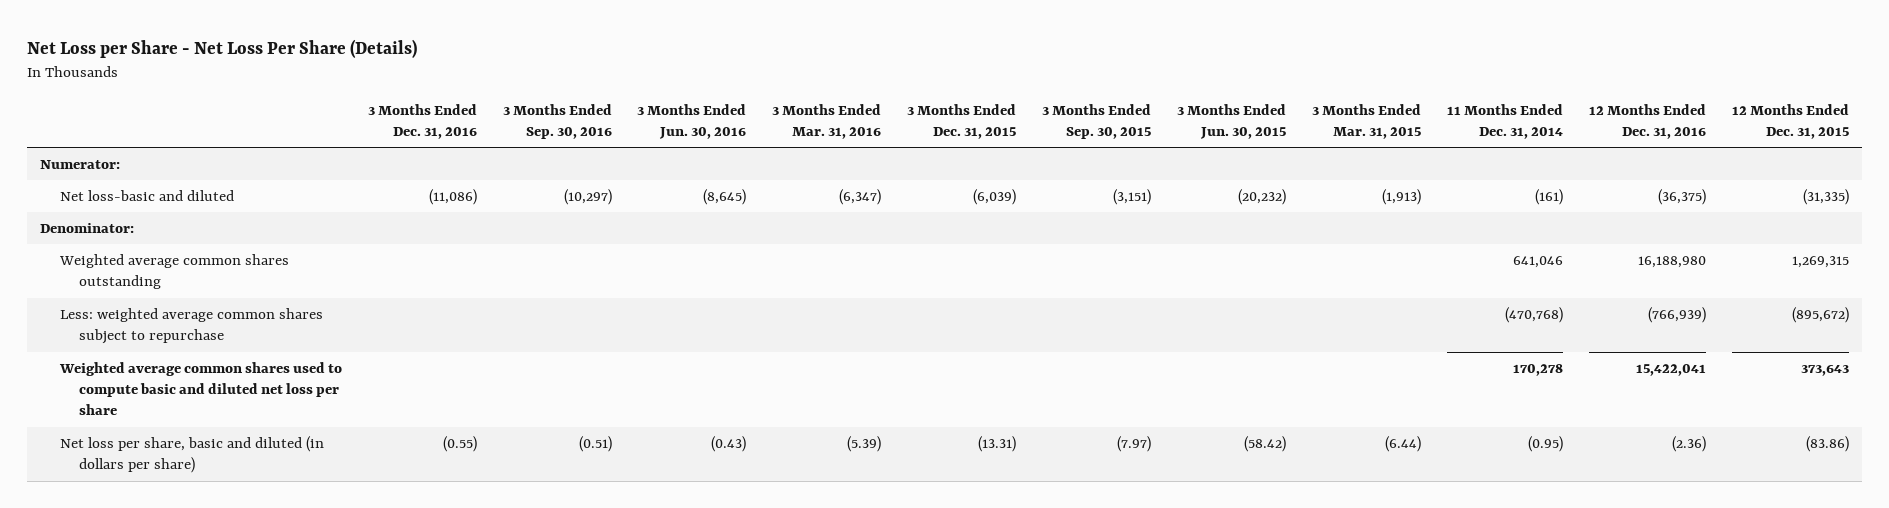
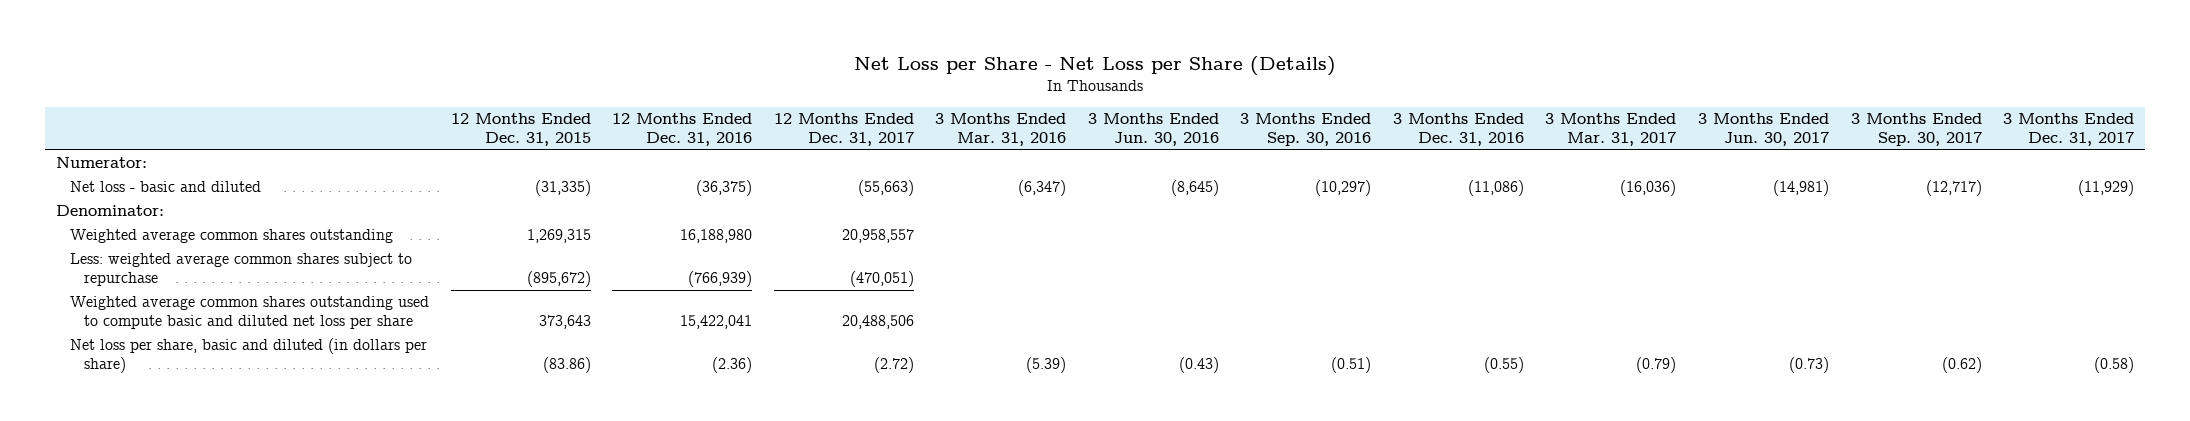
- Net Loss per Share - Net Loss Per Share (Details)
+ Net Loss per Share - Net Loss per Share (Details)
- | 3 Months Ended Dec. 31, 2016 | 3 Months Ended Sep. 30, 2016 | 3 Months Ended Jun. 30, 2016 | 3 Months Ended Mar. 31, 2016 | 3 Months Ended Dec. 31, 2015 | 3 Months Ended Sep. 30, 2015 | 3 Months Ended Jun. 30, 2015 | 3 Months Ended Mar. 31, 2015 | 11 Months Ended Dec. 31, 2014 | 12 Months Ended Dec. 31, 2016 | 12 Months Ended Dec. 31, 2015
+ | 12 Months Ended Dec. 31, 2015 | 12 Months Ended Dec. 31, 2016 | 12 Months Ended Dec. 31, 2017 | 3 Months Ended Mar. 31, 2016 | 3 Months Ended Jun. 30, 2016 | 3 Months Ended Sep. 30, 2016 | 3 Months Ended Dec. 31, 2016 | 3 Months Ended Mar. 31, 2017 | 3 Months Ended Jun. 30, 2017 | 3 Months Ended Sep. 30, 2017 | 3 Months Ended Dec. 31, 2017
- Net loss-basic and diluted | (11,086) | (10,297) | (8,645) | (6,347) | (6,039) | (3,151) | (20,232) | (1,913) | (161) | (36,375) | (31,335)
+ Net loss - basic and diluted | (31,335) | (36,375) | (55,663) | (6,347) | (8,645) | (10,297) | (11,086) | (16,036) | (14,981) | (12,717) | (11,929)
- Weighted average common shares used to compute basic and diluted net loss per share | | | | | | | | | 170,278 | 15,422,041 | 373,643
+ Weighted average common shares outstanding used to compute basic and diluted net loss per share | 373,643 | 15,422,041 | 20,488,506 | | | | | | | |

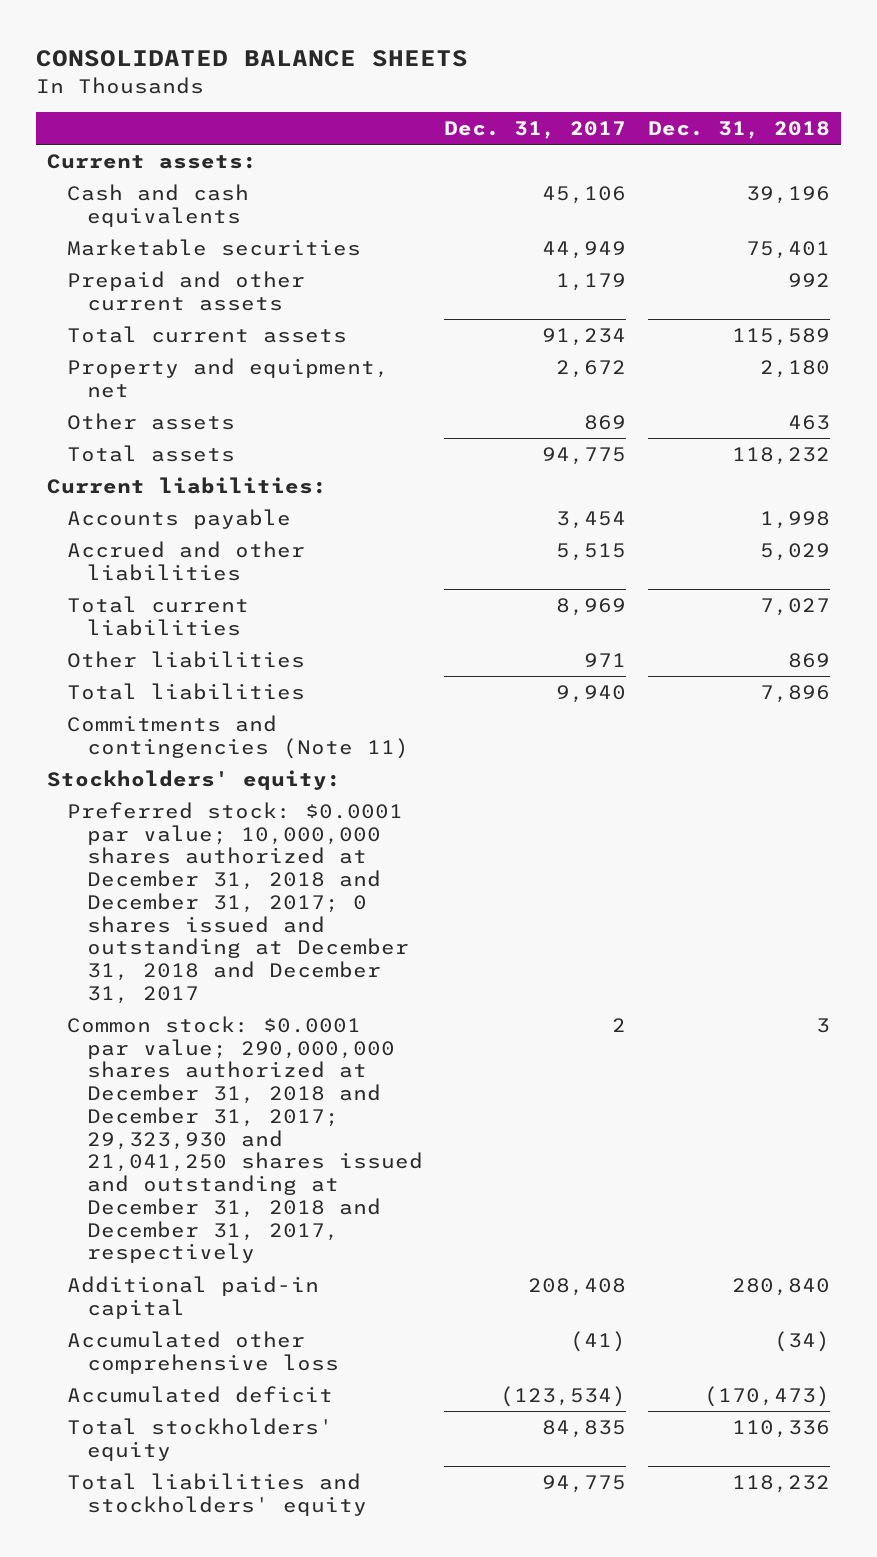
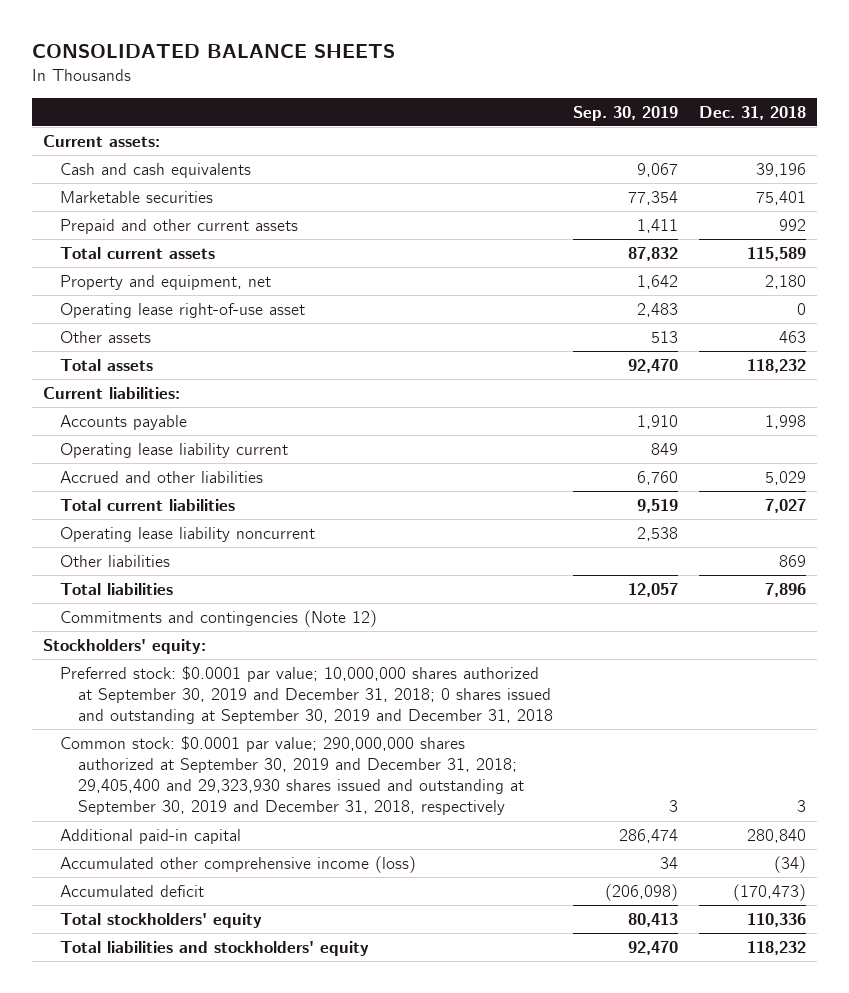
- | Dec. 31, 2017 | Dec. 31, 2018
+ | Sep. 30, 2019 | Dec. 31, 2018
+ Operating lease right-of-use asset | 2,483 | 0
+ Operating lease liability current | 849 |
+ Operating lease liability noncurrent | 2,538 |
- Commitments and contingencies (Note 11)
+ Commitments and contingencies (Note 12)
- Preferred stock: $0.0001 par value; 10,000,000 shares authorized at December 31, 2018 and December 31, 2017; 0 shares issued and outstanding at December 31, 2018 and December 31, 2017
- Common stock: $0.0001 par value; 290,000,000 shares authorized at December 31, 2018 and December 31, 2017; 29,323,930 and 21,041,250 shares issued and outstanding at December 31, 2018 and December 31, 2017, respectively | 2 | 3
+ Preferred stock: $0.0001 par value; 10,000,000 shares authorized at September 30, 2019 and December 31, 2018; 0 shares issued and outstanding at September 30, 2019 and December 31, 2018
+ Common stock: $0.0001 par value; 290,000,000 shares authorized at September 30, 2019 and December 31, 2018; 29,405,400 and 29,323,930 shares issued and outstanding at September 30, 2019 and December 31, 2018, respectively | 3 | 3
- Accumulated other comprehensive loss | (41) | (34)
+ Accumulated other comprehensive income (loss) | 34 | (34)

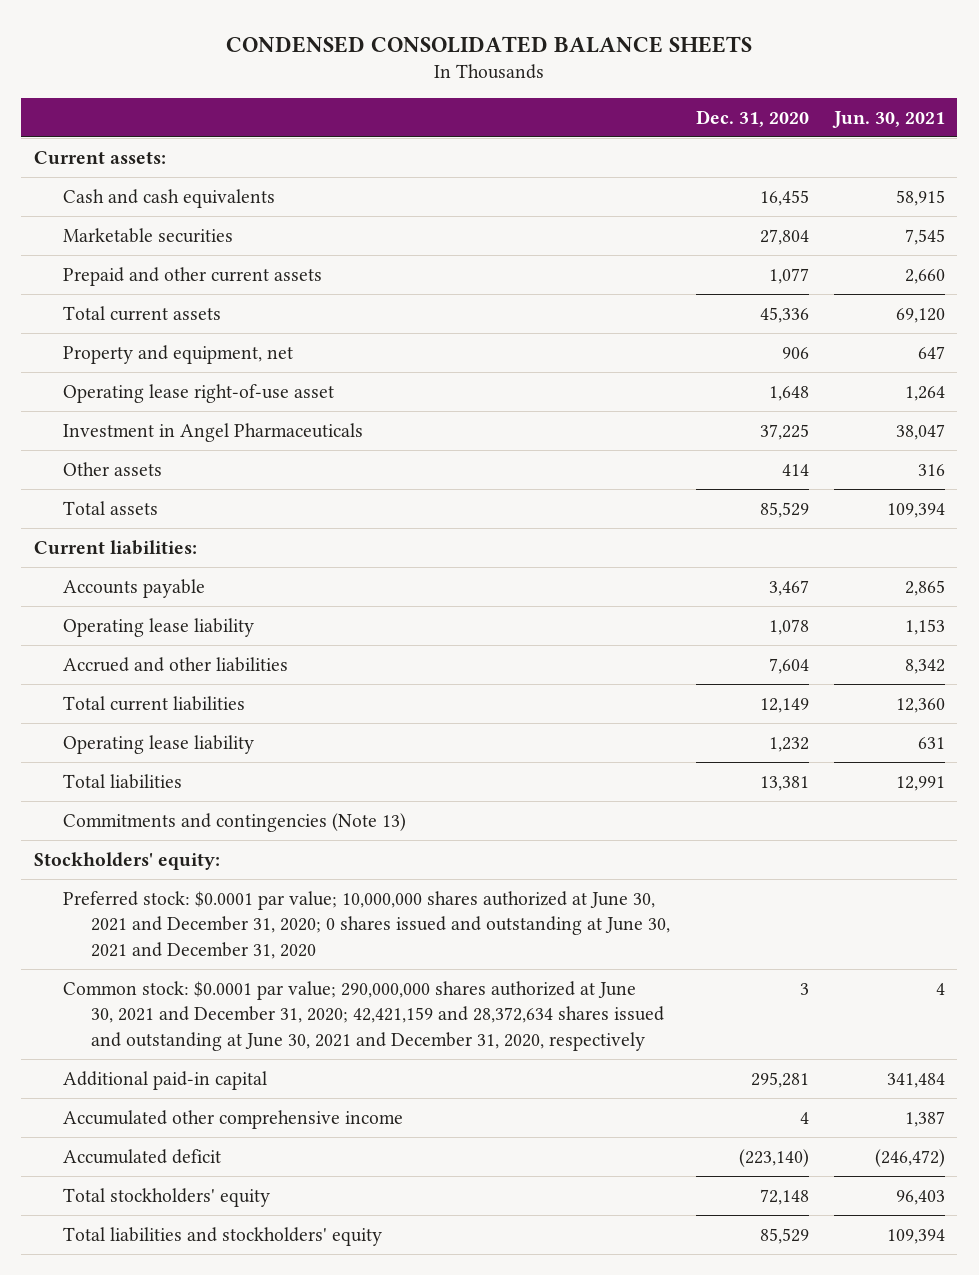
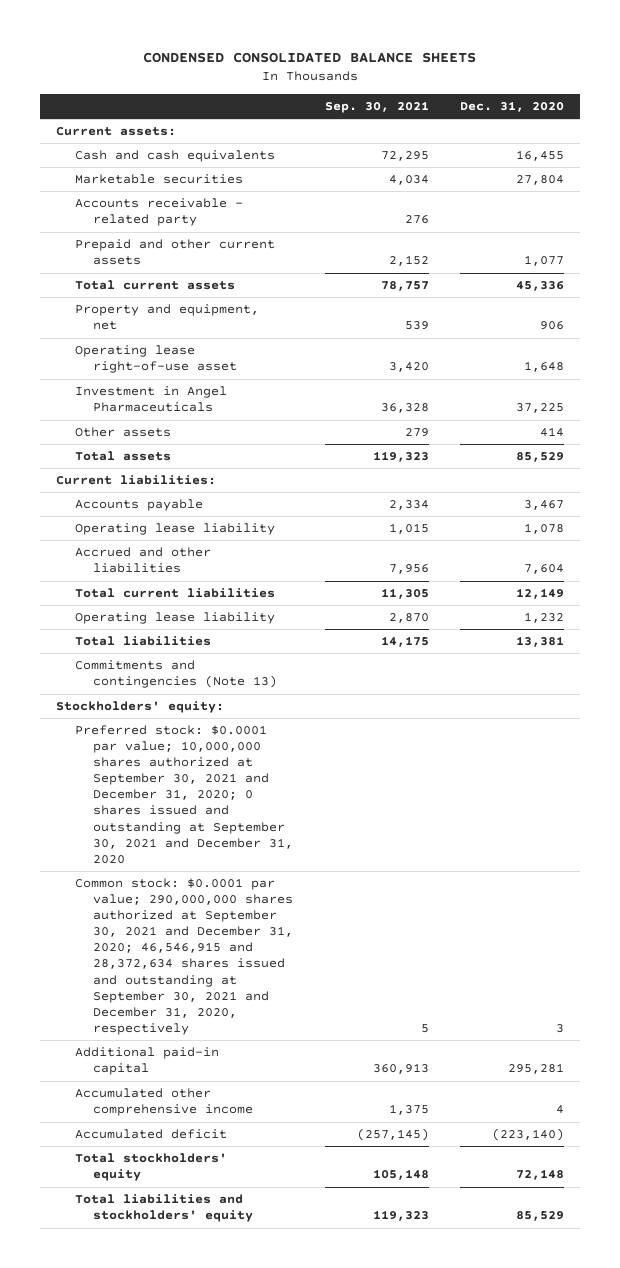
- | Dec. 31, 2020 | Jun. 30, 2021
+ | Sep. 30, 2021 | Dec. 31, 2020
+ Accounts receivable - related party | 276 |
- Preferred stock: $0.0001 par value; 10,000,000 shares authorized at June 30, 2021 and December 31, 2020; 0 shares issued and outstanding at June 30, 2021 and December 31, 2020
- Common stock: $0.0001 par value; 290,000,000 shares authorized at June 30, 2021 and December 31, 2020; 42,421,159 and 28,372,634 shares issued and outstanding at June 30, 2021 and December 31, 2020, respectively | 3 | 4
+ Preferred stock: $0.0001 par value; 10,000,000 shares authorized at September 30, 2021 and December 31, 2020; 0 shares issued and outstanding at September 30, 2021 and December 31, 2020
+ Common stock: $0.0001 par value; 290,000,000 shares authorized at September 30, 2021 and December 31, 2020; 46,546,915 and 28,372,634 shares issued and outstanding at September 30, 2021 and December 31, 2020, respectively | 5 | 3

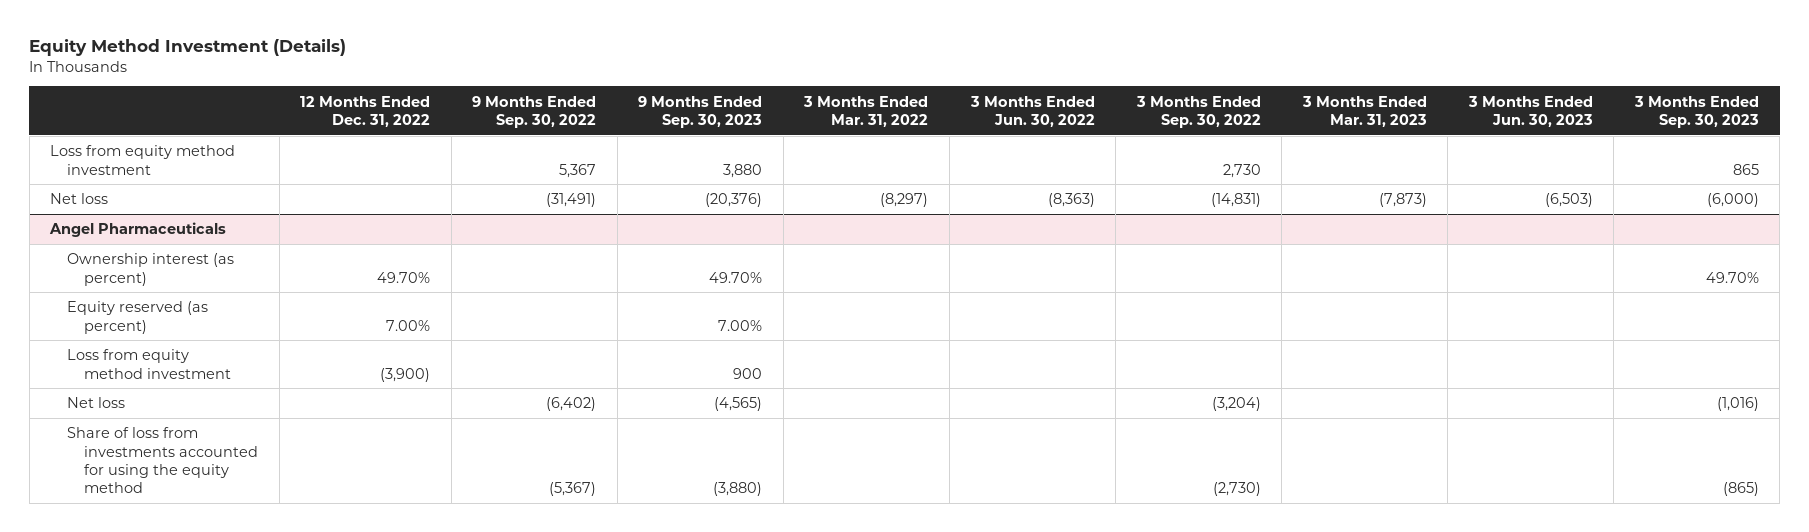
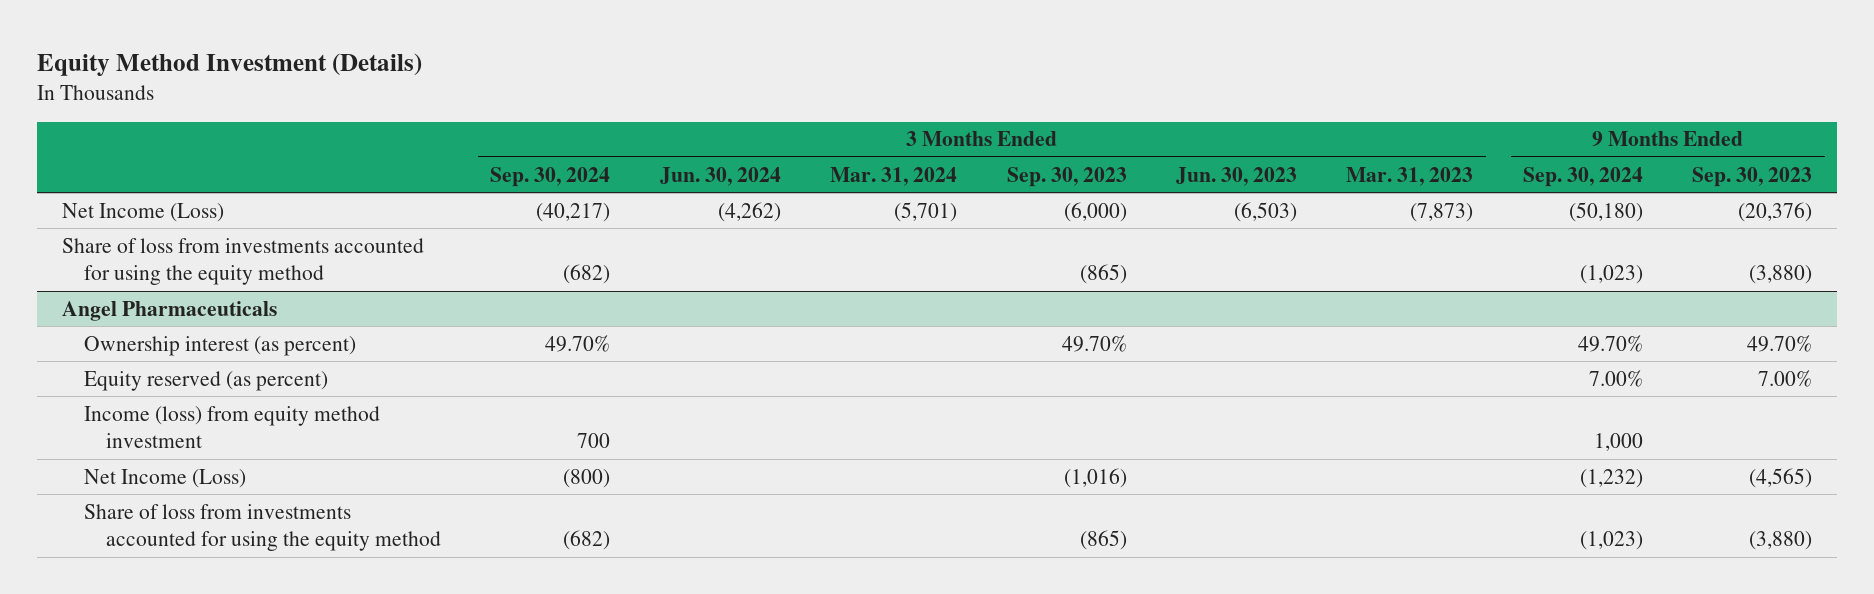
- | 12 Months Ended Dec. 31, 2022 | 9 Months Ended Sep. 30, 2022 | 9 Months Ended Sep. 30, 2023 | 3 Months Ended Mar. 31, 2022 | 3 Months Ended Jun. 30, 2022 | 3 Months Ended Sep. 30, 2022 | 3 Months Ended Mar. 31, 2023 | 3 Months Ended Jun. 30, 2023 | 3 Months Ended Sep. 30, 2023
+ | 3 Months Ended Sep. 30, 2024 | 3 Months Ended Jun. 30, 2024 | 3 Months Ended Mar. 31, 2024 | 3 Months Ended Sep. 30, 2023 | 3 Months Ended Jun. 30, 2023 | 3 Months Ended Mar. 31, 2023 | 9 Months Ended Sep. 30, 2024 | 9 Months Ended Sep. 30, 2023
- Loss from equity method investment | | 5,367 | 3,880 | | | 2,730 | | | 865
- Net loss | | (31,491) | (20,376) | (8,297) | (8,363) | (14,831) | (7,873) | (6,503) | (6,000)
+ Net Income (Loss) | (40,217) | (4,262) | (5,701) | (6,000) | (6,503) | (7,873) | (50,180) | (20,376)
+ Share of loss from investments accounted for using the equity method | (682) | | | (865) | | | (1,023) | (3,880)
@ Angel Pharmaceuticals
- Loss from equity method investment | (3,900) | | 900 | | | | | |
- Net loss | | (6,402) | (4,565) | | | (3,204) | | | (1,016)
+ Income (loss) from equity method investment | 700 | | | | | | 1,000 |
+ Net Income (Loss) | (800) | | | (1,016) | | | (1,232) | (4,565)

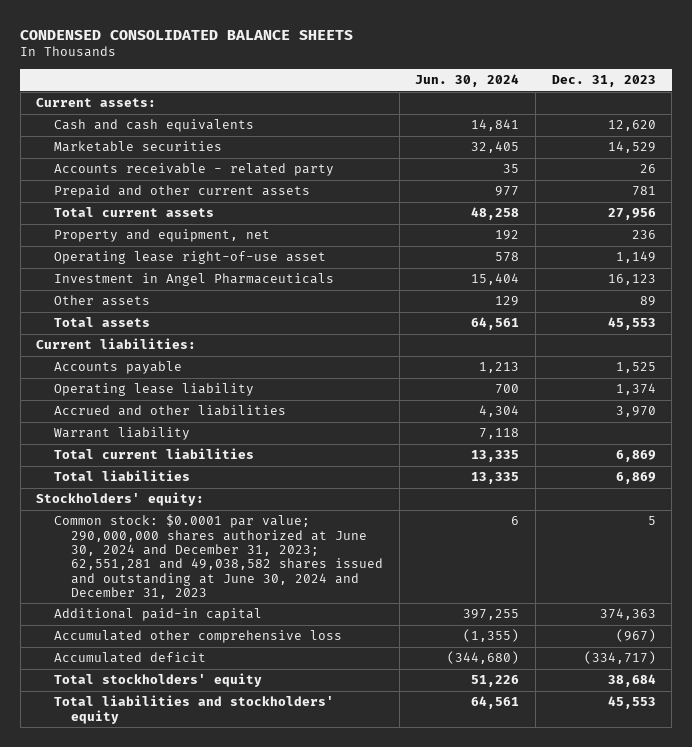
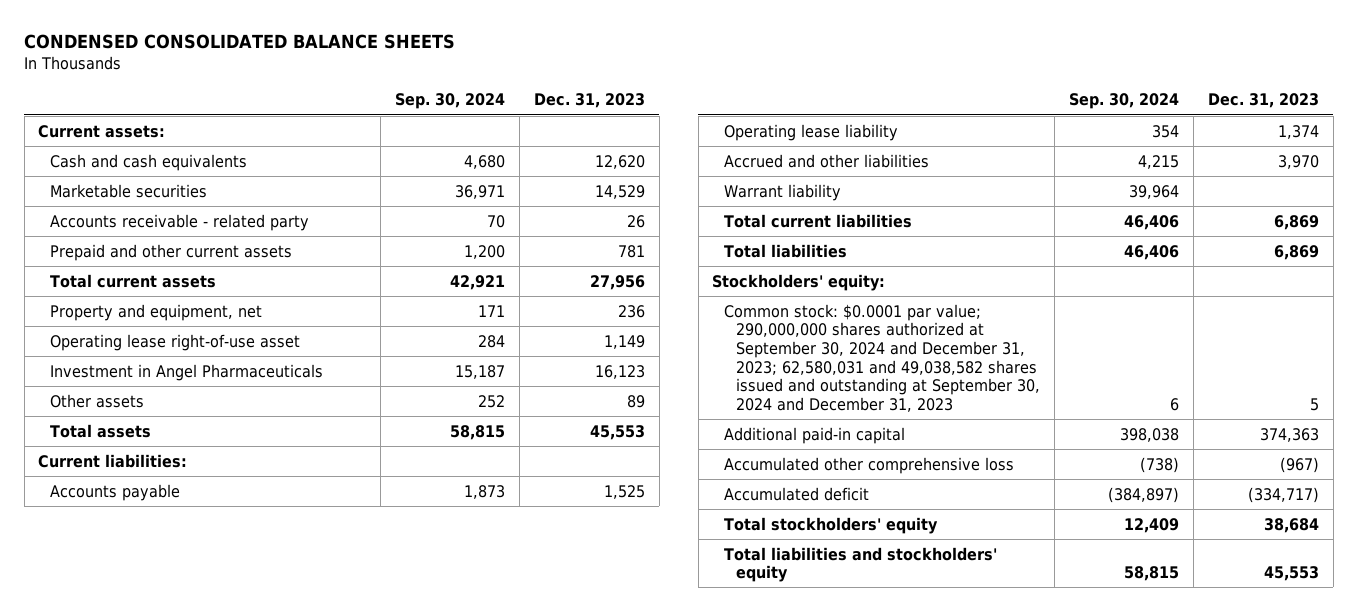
- | Jun. 30, 2024 | Dec. 31, 2023
+ | Sep. 30, 2024 | Dec. 31, 2023
- Common stock: $0.0001 par value; 290,000,000 shares authorized at June 30, 2024 and December 31, 2023; 62,551,281 and 49,038,582 shares issued and outstanding at June 30, 2024 and December 31, 2023 | 6 | 5
+ Common stock: $0.0001 par value; 290,000,000 shares authorized at September 30, 2024 and December 31, 2023; 62,580,031 and 49,038,582 shares issued and outstanding at September 30, 2024 and December 31, 2023 | 6 | 5

